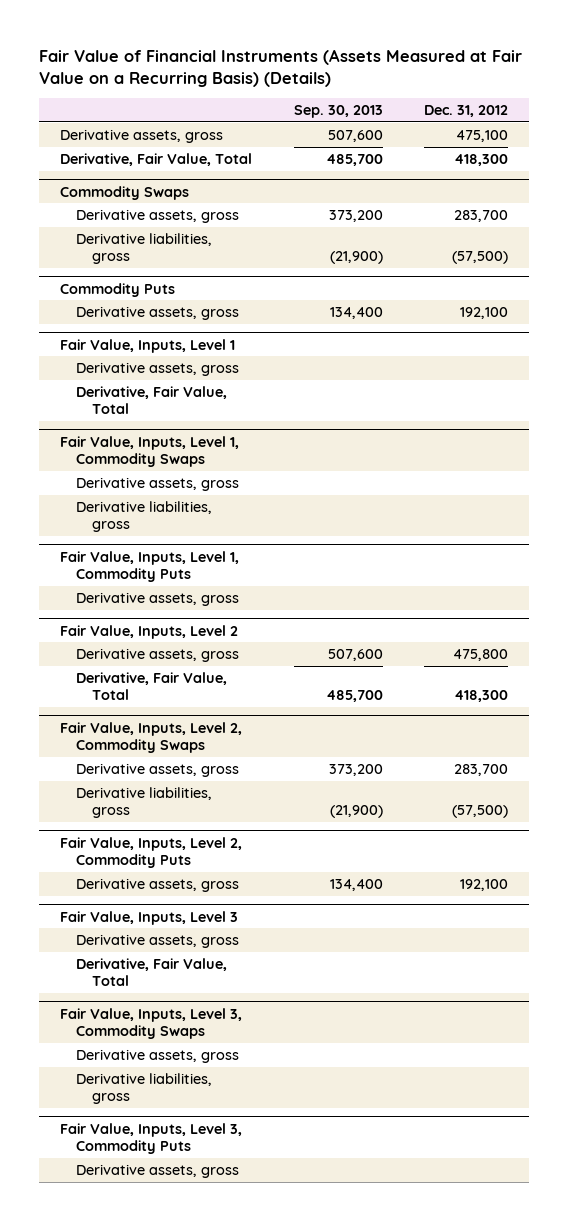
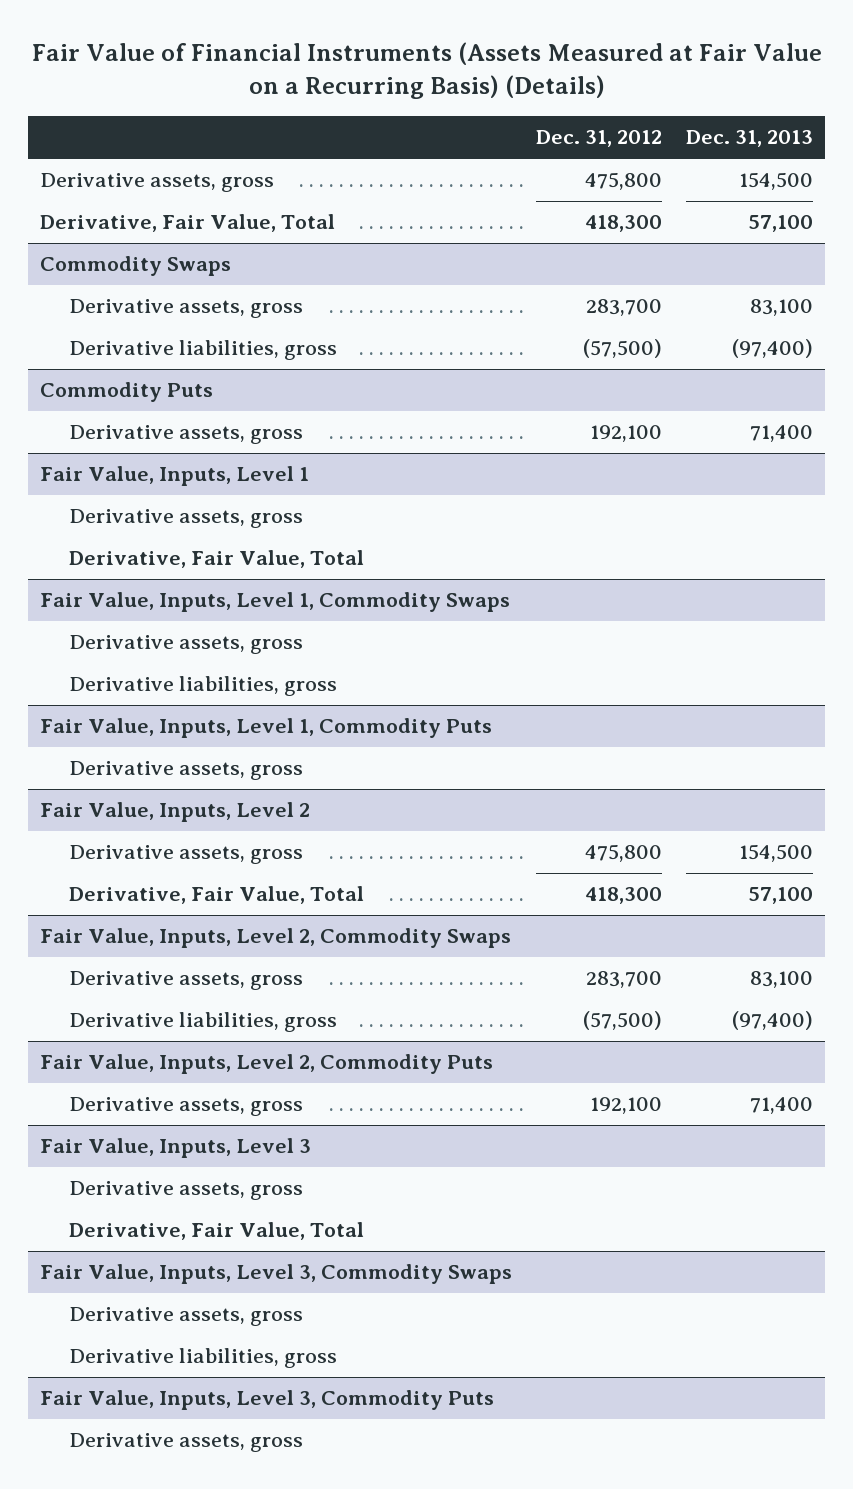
- | Sep. 30, 2013 | Dec. 31, 2012
+ | Dec. 31, 2012 | Dec. 31, 2013
- Derivative assets, gross | 507,600 | 475,100
+ Derivative assets, gross | 475,800 | 154,500

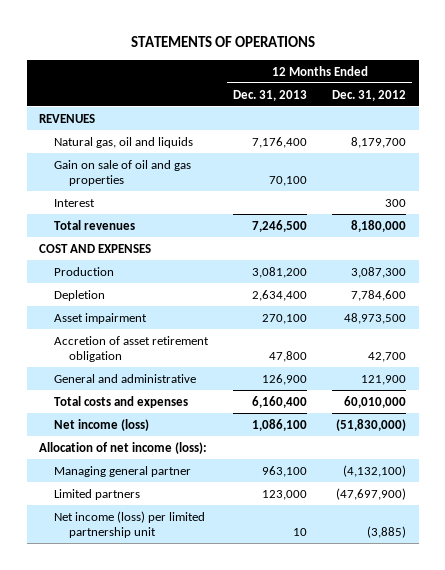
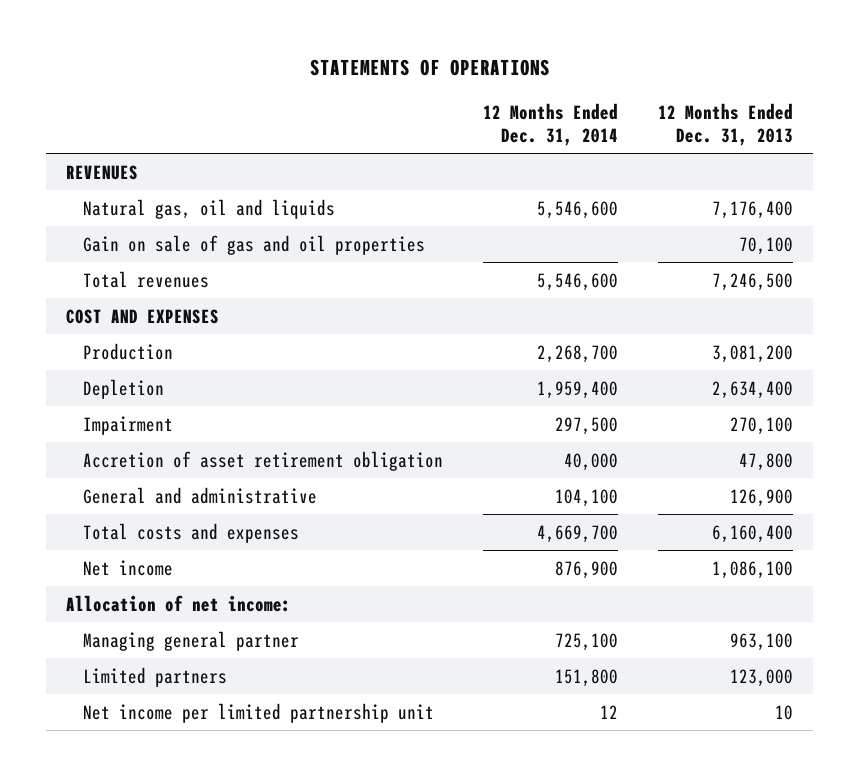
- | 12 Months Ended Dec. 31, 2013 | 12 Months Ended Dec. 31, 2012
+ | 12 Months Ended Dec. 31, 2014 | 12 Months Ended Dec. 31, 2013
- Gain on sale of oil and gas properties | 70,100 |
- Interest | | 300
+ Gain on sale of gas and oil properties | | 70,100
- Asset impairment | 270,100 | 48,973,500
+ Impairment | 297,500 | 270,100
- Net income (loss) | 1,086,100 | (51,830,000)
- Allocation of net income (loss):
+ Net income | 876,900 | 1,086,100
+ Allocation of net income:
- Net income (loss) per limited partnership unit | 10 | (3,885)
+ Net income per limited partnership unit | 12 | 10

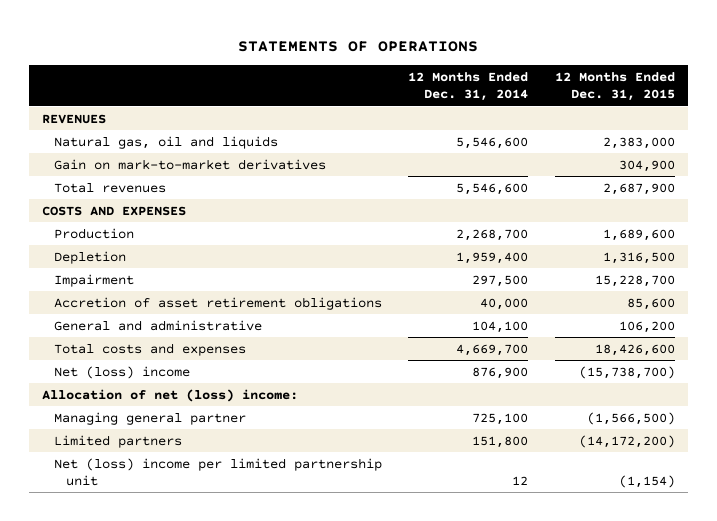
- | 12 Months Ended Dec. 31, 2014 | 12 Months Ended Dec. 31, 2013
+ | 12 Months Ended Dec. 31, 2014 | 12 Months Ended Dec. 31, 2015
- Gain on sale of gas and oil properties | | 70,100
+ Gain on mark-to-market derivatives | | 304,900
- COST AND EXPENSES
+ COSTS AND EXPENSES
- Accretion of asset retirement obligation | 40,000 | 47,800
+ Accretion of asset retirement obligations | 40,000 | 85,600
- Net income | 876,900 | 1,086,100
- Allocation of net income:
+ Net (loss) income | 876,900 | (15,738,700)
+ Allocation of net (loss) income:
- Net income per limited partnership unit | 12 | 10
+ Net (loss) income per limited partnership unit | 12 | (1,154)

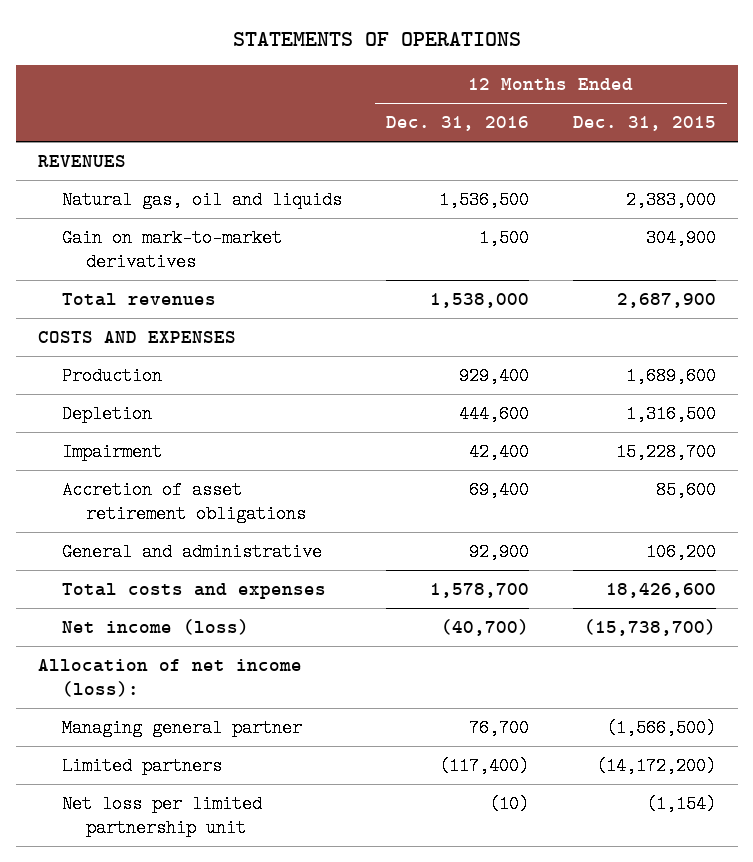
- | 12 Months Ended Dec. 31, 2014 | 12 Months Ended Dec. 31, 2015
+ | 12 Months Ended Dec. 31, 2016 | 12 Months Ended Dec. 31, 2015
- Net (loss) income | 876,900 | (15,738,700)
- Allocation of net (loss) income:
+ Net income (loss) | (40,700) | (15,738,700)
+ Allocation of net income (loss):
- Net (loss) income per limited partnership unit | 12 | (1,154)
+ Net loss per limited partnership unit | (10) | (1,154)

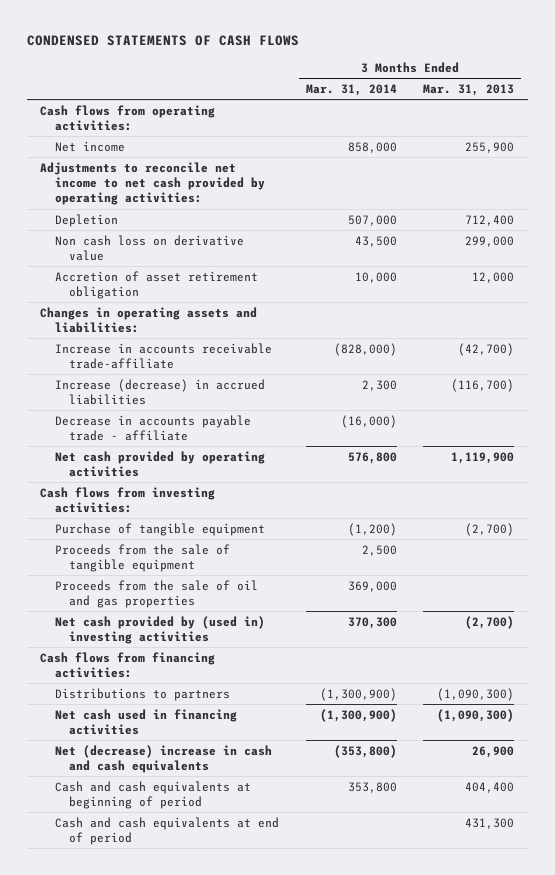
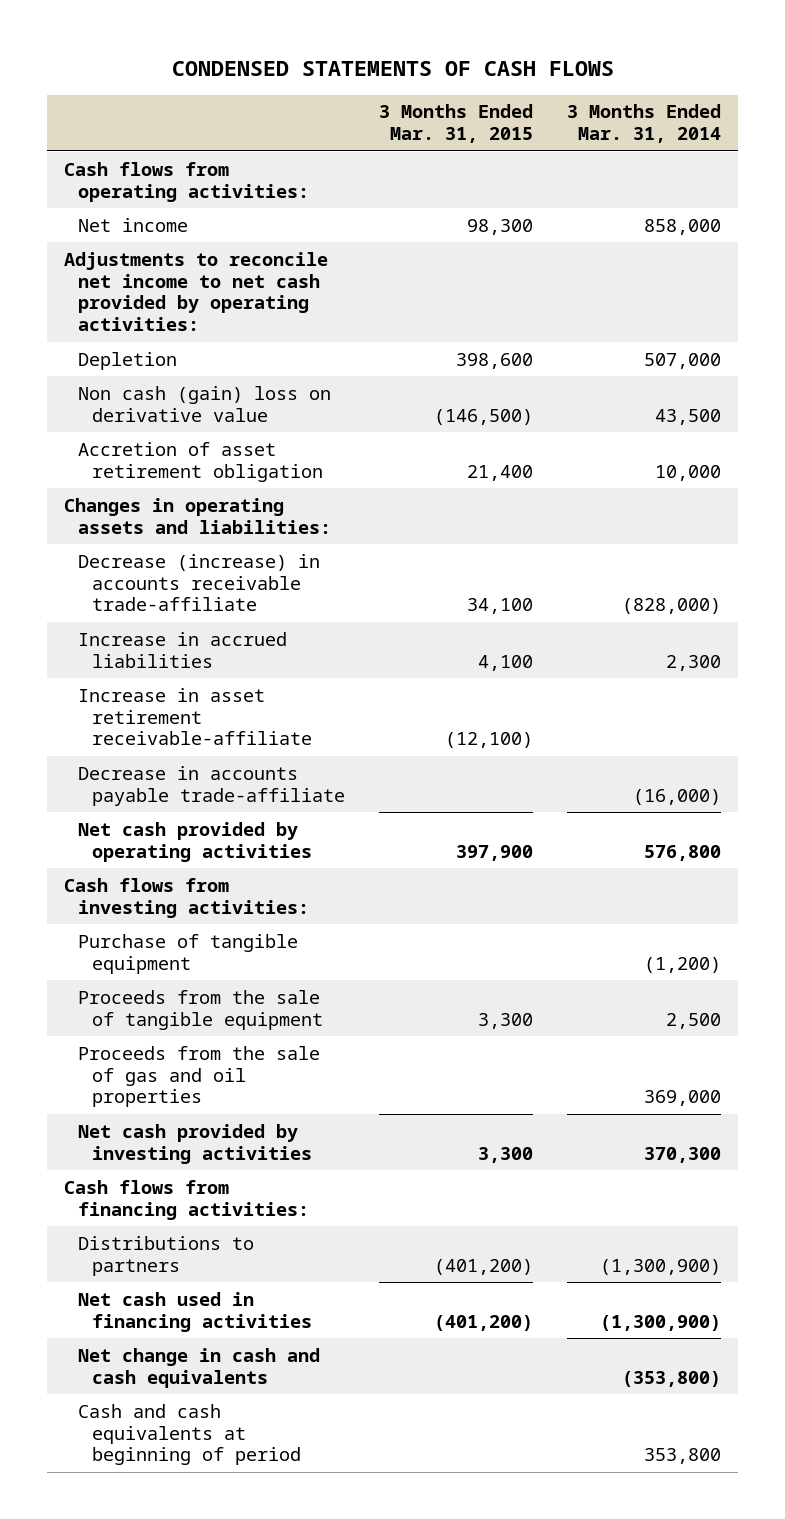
- | 3 Months Ended Mar. 31, 2014 | 3 Months Ended Mar. 31, 2013
+ | 3 Months Ended Mar. 31, 2015 | 3 Months Ended Mar. 31, 2014
- Non cash loss on derivative value | 43,500 | 299,000
+ Non cash (gain) loss on derivative value | (146,500) | 43,500
- Increase in accounts receivable trade-affiliate | (828,000) | (42,700)
- Increase (decrease) in accrued liabilities | 2,300 | (116,700)
- Decrease in accounts payable trade - affiliate | (16,000) |
+ Decrease (increase) in accounts receivable trade-affiliate | 34,100 | (828,000)
+ Increase in accrued liabilities | 4,100 | 2,300
+ Increase in asset retirement receivable-affiliate | (12,100) |
+ Decrease in accounts payable trade-affiliate | | (16,000)
- Proceeds from the sale of oil and gas properties | 369,000 |
- Net cash provided by (used in) investing activities | 370,300 | (2,700)
+ Proceeds from the sale of gas and oil properties | | 369,000
+ Net cash provided by investing activities | 3,300 | 370,300
- Net (decrease) increase in cash and cash equivalents | (353,800) | 26,900
+ Net change in cash and cash equivalents | | (353,800)
- Cash and cash equivalents at end of period | | 431,300

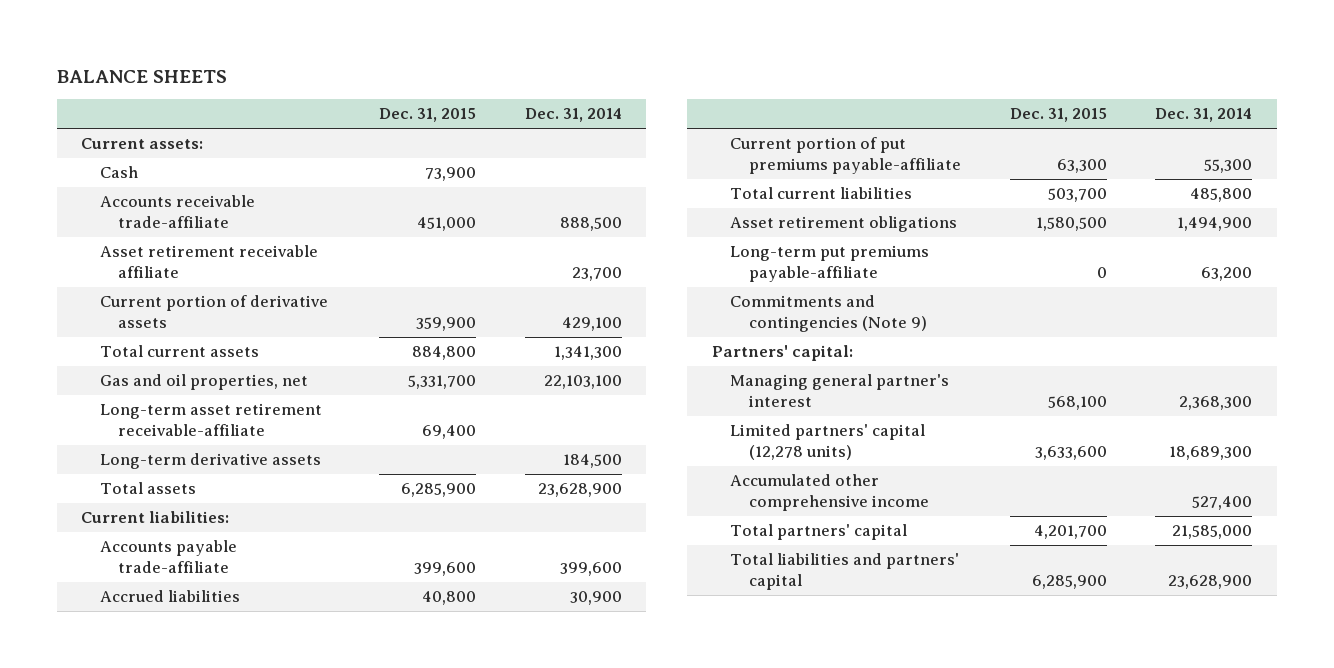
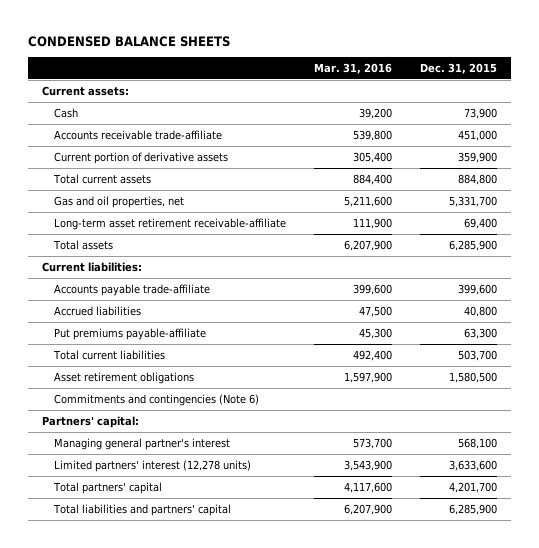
- BALANCE SHEETS
+ CONDENSED BALANCE SHEETS
- | Dec. 31, 2015 | Dec. 31, 2014
+ | Mar. 31, 2016 | Dec. 31, 2015
- Asset retirement receivable affiliate | | 23,700
- Long-term derivative assets | | 184,500
- Current portion of put premiums payable-affiliate | 63,300 | 55,300
+ Put premiums payable-affiliate | 45,300 | 63,300
- Long-term put premiums payable-affiliate | 0 | 63,200
- Commitments and contingencies (Note 9)
+ Commitments and contingencies (Note 6)
- Limited partners' capital (12,278 units) | 3,633,600 | 18,689,300
- Accumulated other comprehensive income | | 527,400
+ Limited partners' interest (12,278 units) | 3,543,900 | 3,633,600

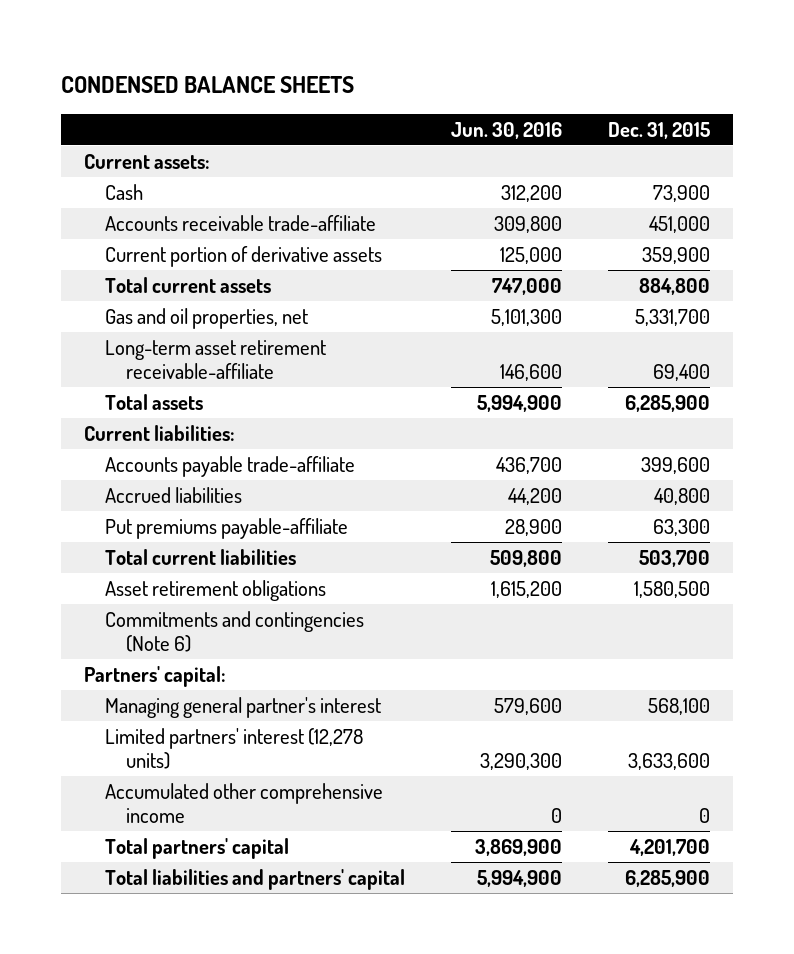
- | Mar. 31, 2016 | Dec. 31, 2015
+ | Jun. 30, 2016 | Dec. 31, 2015
+ Accumulated other comprehensive income | 0 | 0

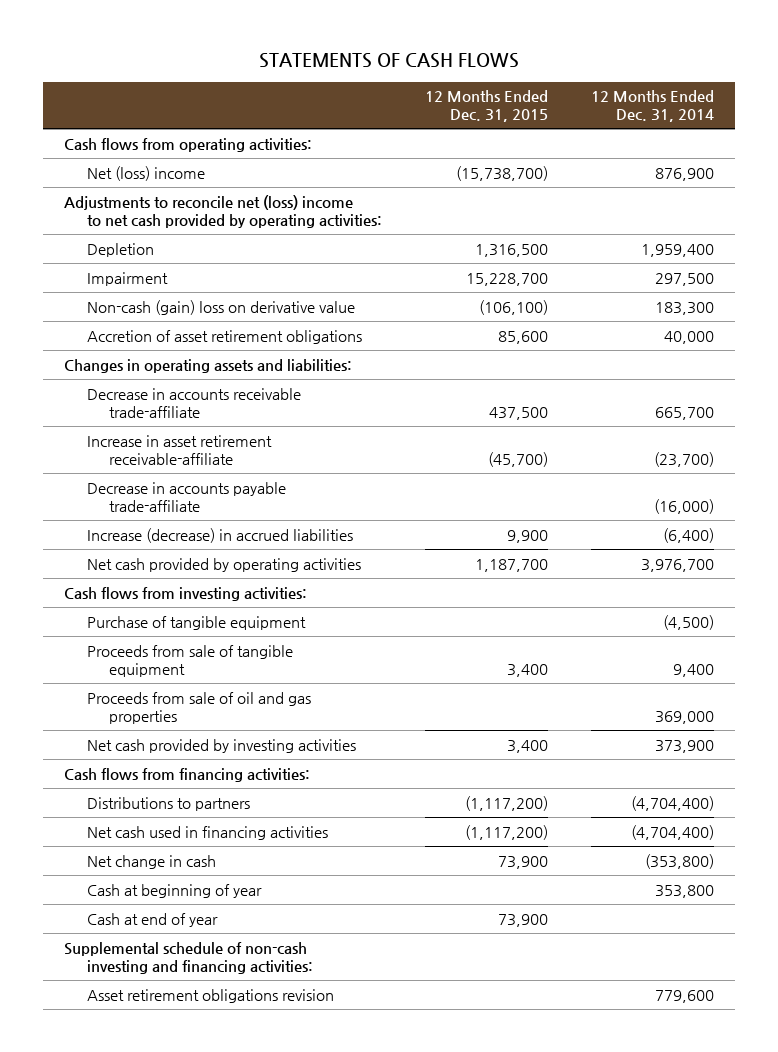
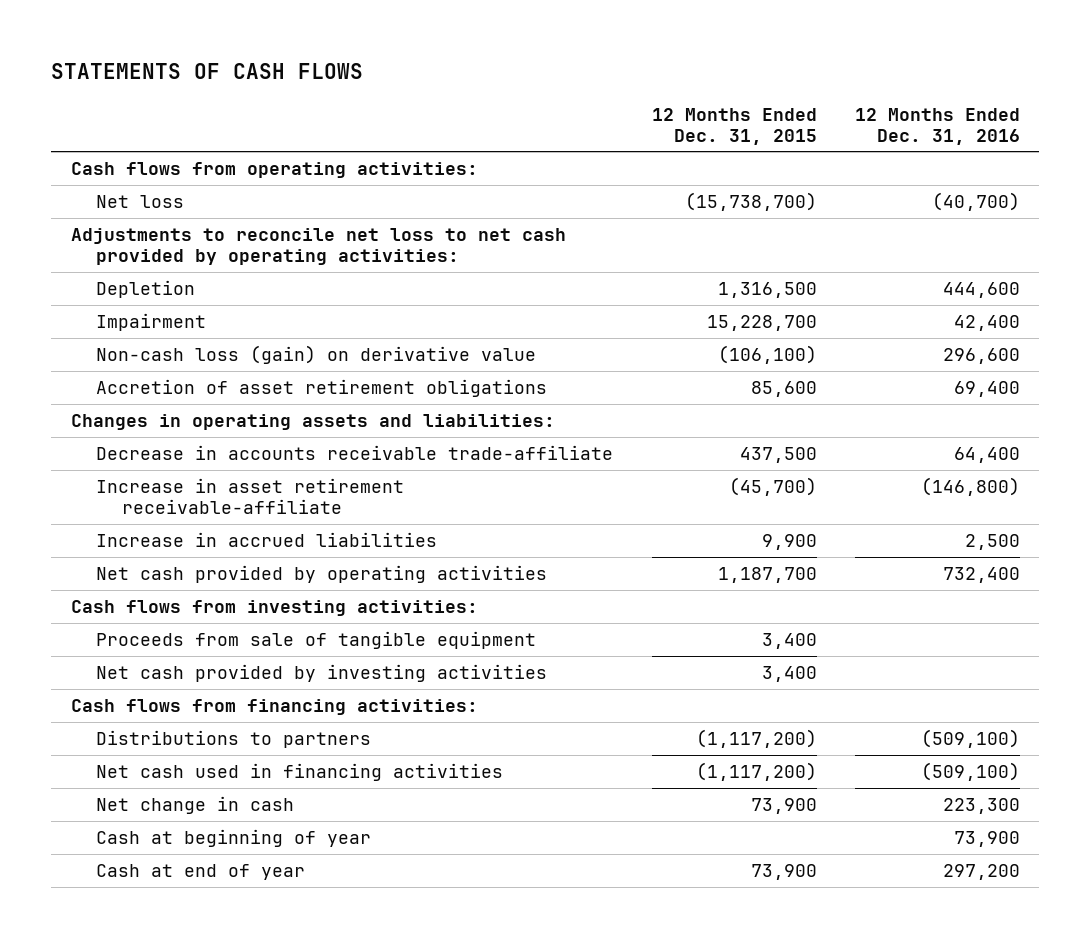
- | 12 Months Ended Dec. 31, 2015 | 12 Months Ended Dec. 31, 2014
+ | 12 Months Ended Dec. 31, 2015 | 12 Months Ended Dec. 31, 2016
- Net (loss) income | (15,738,700) | 876,900
- Adjustments to reconcile net (loss) income to net cash provided by operating activities:
+ Net loss | (15,738,700) | (40,700)
+ Adjustments to reconcile net loss to net cash provided by operating activities:
- Non-cash (gain) loss on derivative value | (106,100) | 183,300
+ Non-cash loss (gain) on derivative value | (106,100) | 296,600
- Decrease in accounts payable trade-affiliate | | (16,000)
- Increase (decrease) in accrued liabilities | 9,900 | (6,400)
+ Increase in accrued liabilities | 9,900 | 2,500
- Purchase of tangible equipment | | (4,500)
- Proceeds from sale of oil and gas properties | | 369,000
- Supplemental schedule of non-cash investing and financing activities:
- Asset retirement obligations revision | | 779,600

